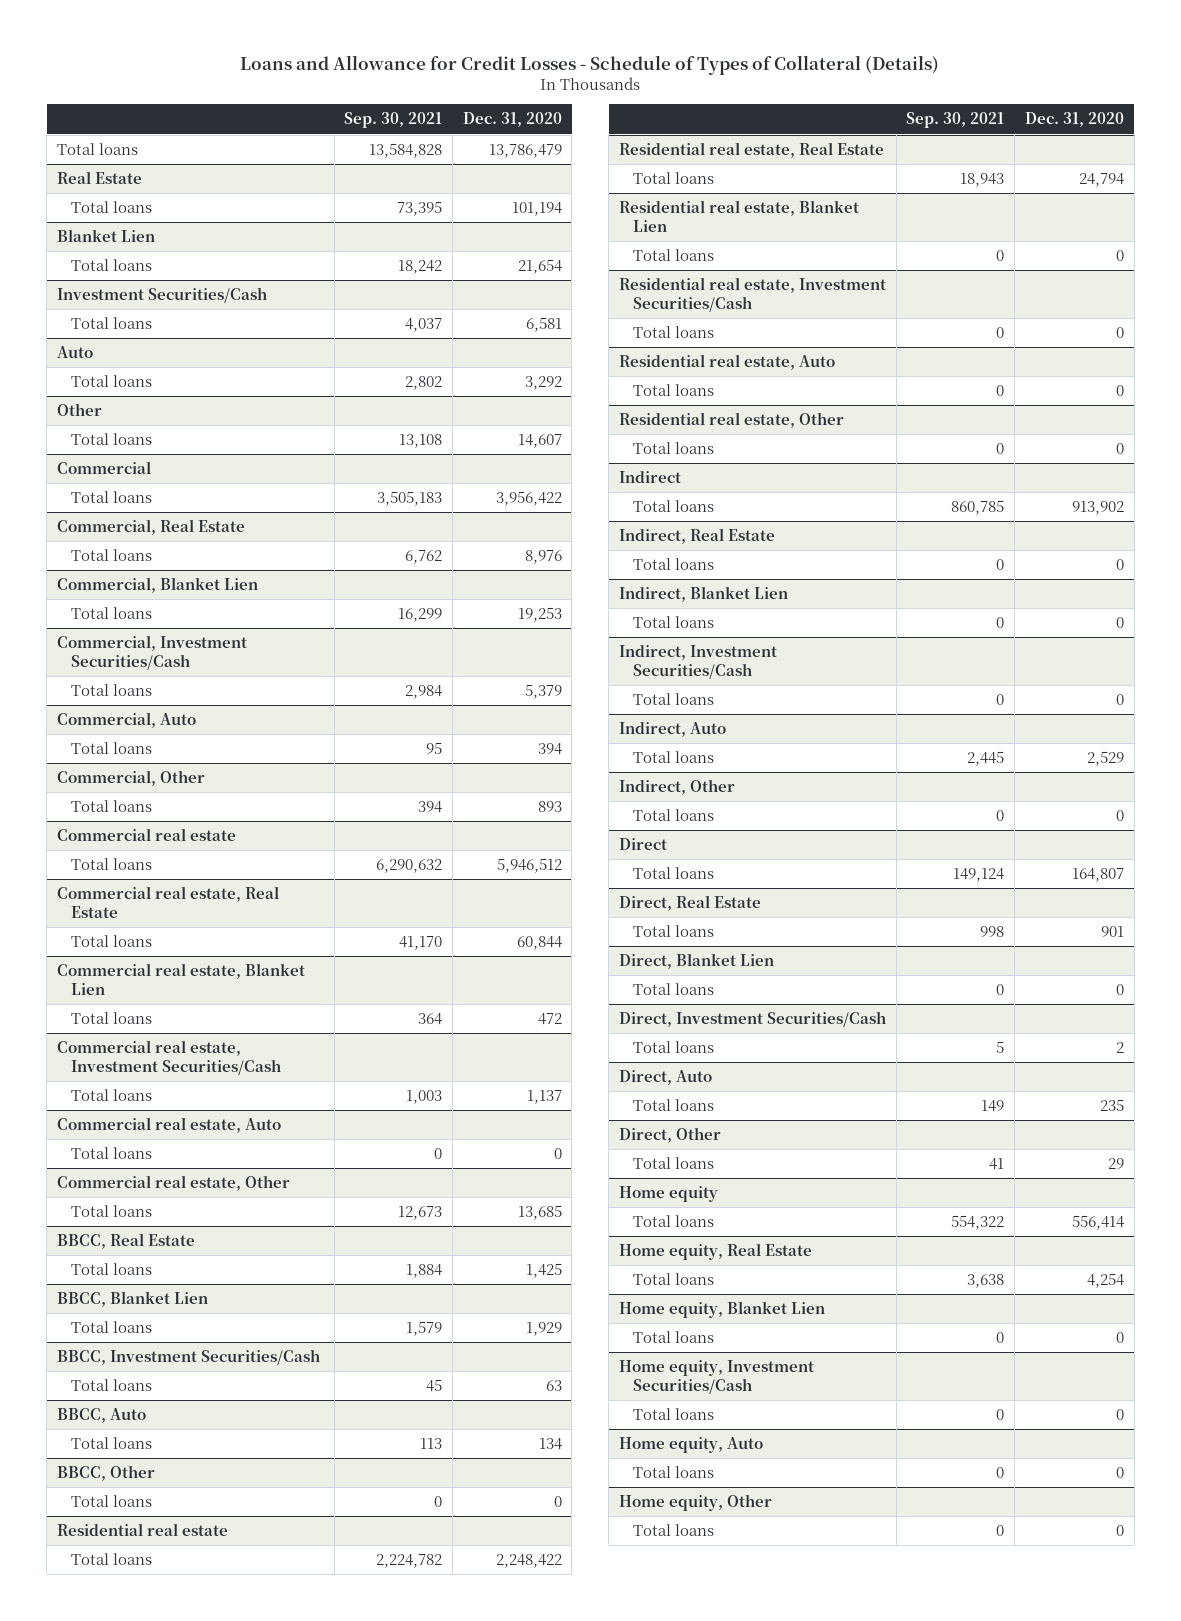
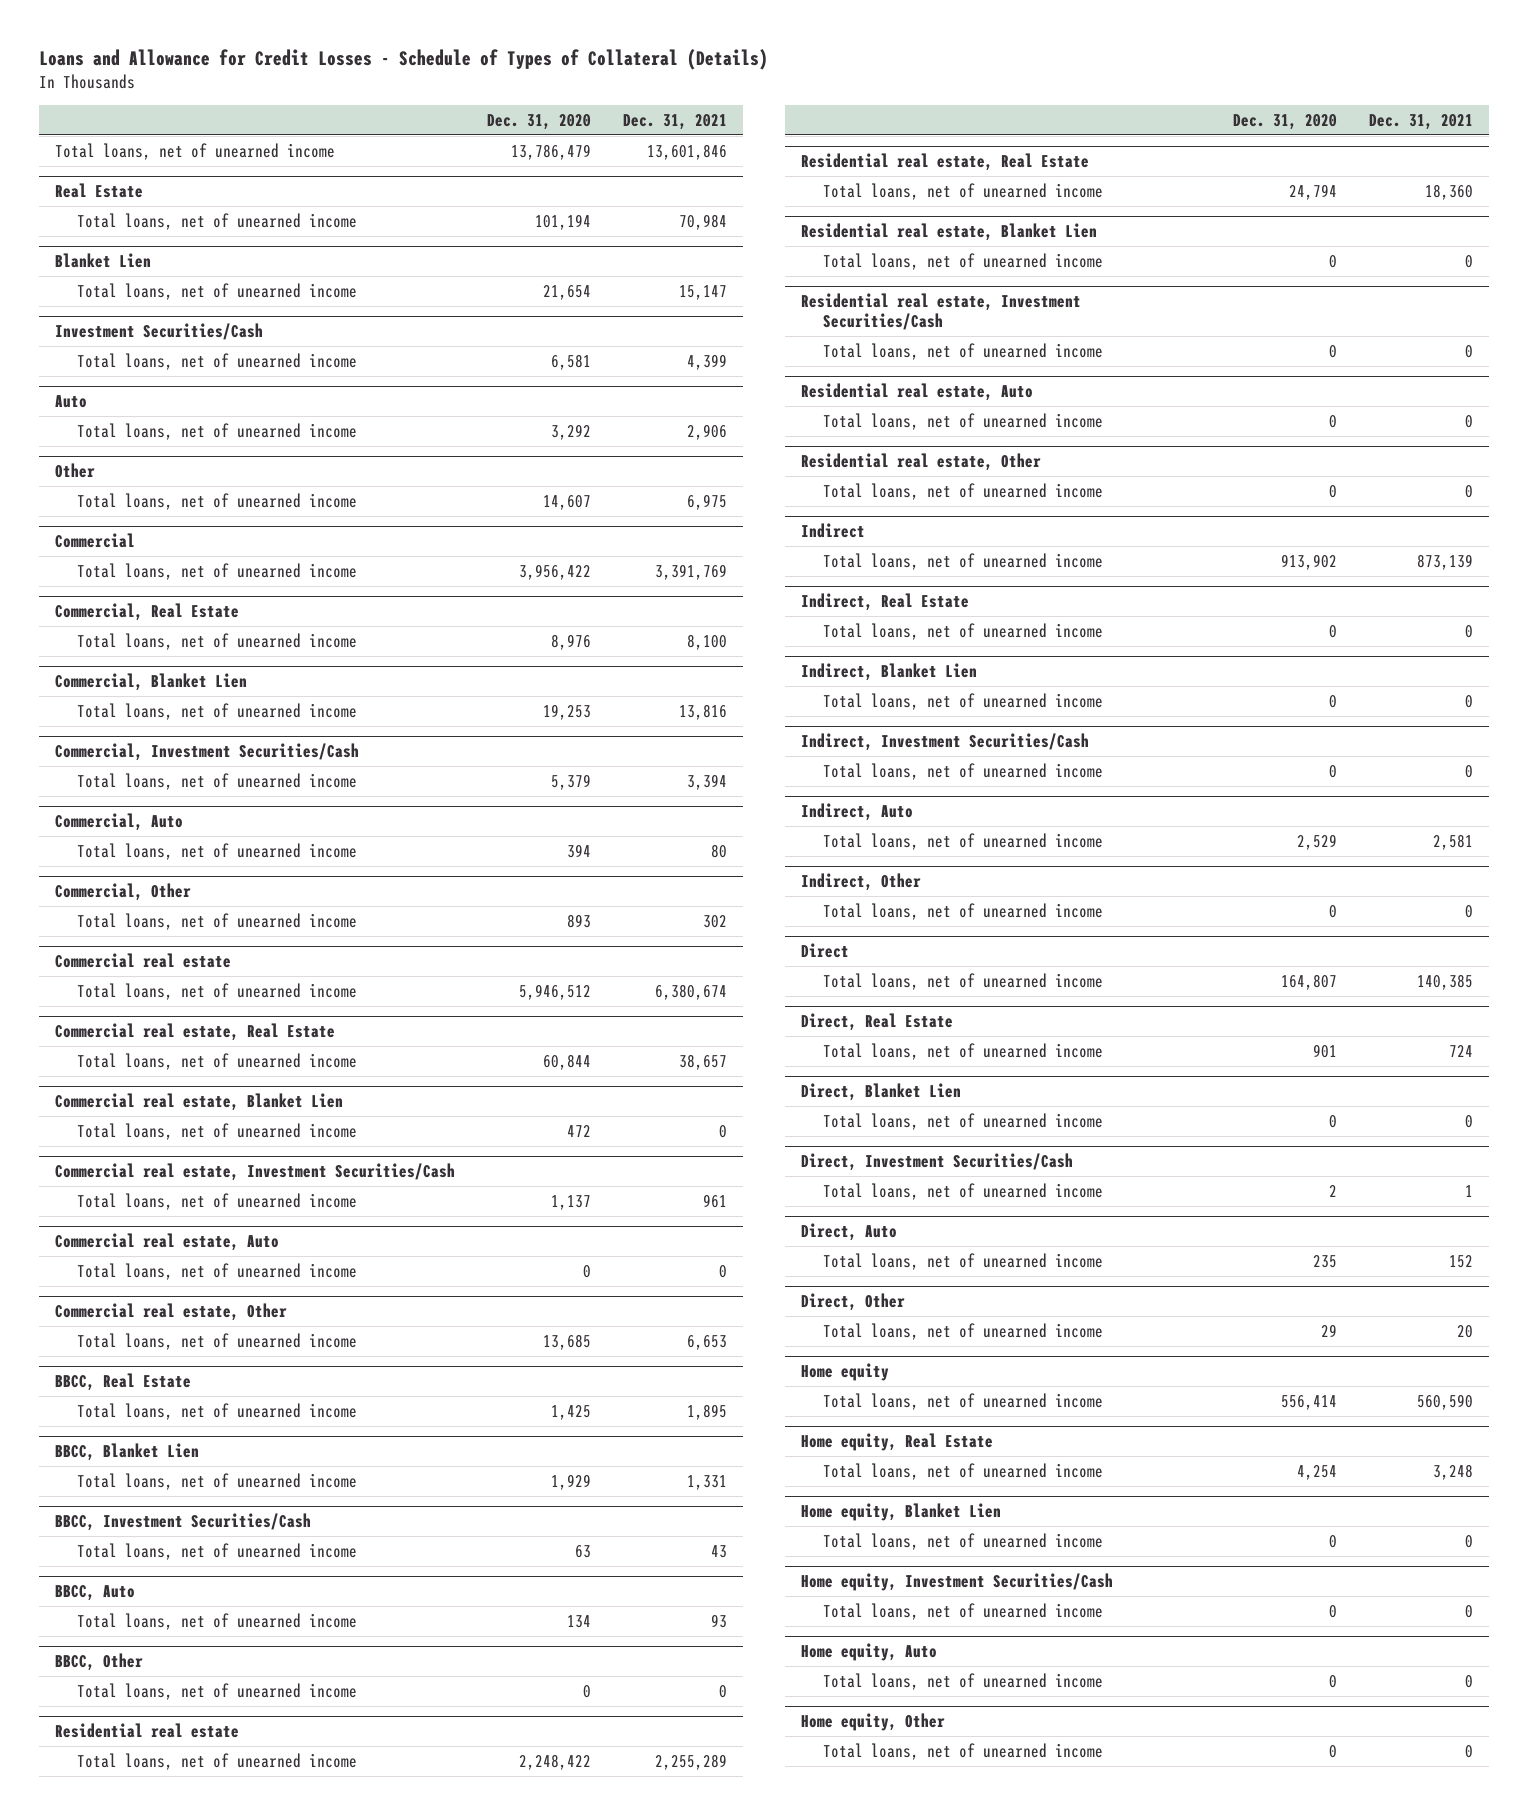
- | Sep. 30, 2021 | Dec. 31, 2020
+ | Dec. 31, 2020 | Dec. 31, 2021
- Total loans | 13,584,828 | 13,786,479
+ Total loans, net of unearned income | 13,786,479 | 13,601,846
@ Real Estate
- Total loans | 73,395 | 101,194
+ Total loans, net of unearned income | 101,194 | 70,984
@ Blanket Lien
- Total loans | 18,242 | 21,654
+ Total loans, net of unearned income | 21,654 | 15,147
@ Investment Securities/Cash
- Total loans | 4,037 | 6,581
+ Total loans, net of unearned income | 6,581 | 4,399
@ Auto
- Total loans | 2,802 | 3,292
+ Total loans, net of unearned income | 3,292 | 2,906
@ Other
- Total loans | 13,108 | 14,607
+ Total loans, net of unearned income | 14,607 | 6,975
@ Commercial
- Total loans | 3,505,183 | 3,956,422
+ Total loans, net of unearned income | 3,956,422 | 3,391,769
@ Commercial, Real Estate
- Total loans | 6,762 | 8,976
+ Total loans, net of unearned income | 8,976 | 8,100
@ Commercial, Blanket Lien
- Total loans | 16,299 | 19,253
+ Total loans, net of unearned income | 19,253 | 13,816
@ Commercial, Investment Securities/Cash
- Total loans | 2,984 | 5,379
+ Total loans, net of unearned income | 5,379 | 3,394
@ Commercial, Auto
- Total loans | 95 | 394
+ Total loans, net of unearned income | 394 | 80
@ Commercial, Other
- Total loans | 394 | 893
+ Total loans, net of unearned income | 893 | 302
@ Commercial real estate
- Total loans | 6,290,632 | 5,946,512
+ Total loans, net of unearned income | 5,946,512 | 6,380,674
@ Commercial real estate, Real Estate
- Total loans | 41,170 | 60,844
+ Total loans, net of unearned income | 60,844 | 38,657
@ Commercial real estate, Blanket Lien
- Total loans | 364 | 472
+ Total loans, net of unearned income | 472 | 0
@ Commercial real estate, Investment Securities/Cash
- Total loans | 1,003 | 1,137
+ Total loans, net of unearned income | 1,137 | 961
@ Commercial real estate, Auto
- Total loans | 0 | 0
+ Total loans, net of unearned income | 0 | 0
@ Commercial real estate, Other
- Total loans | 12,673 | 13,685
+ Total loans, net of unearned income | 13,685 | 6,653
@ BBCC, Real Estate
- Total loans | 1,884 | 1,425
+ Total loans, net of unearned income | 1,425 | 1,895
@ BBCC, Blanket Lien
- Total loans | 1,579 | 1,929
+ Total loans, net of unearned income | 1,929 | 1,331
@ BBCC, Investment Securities/Cash
- Total loans | 45 | 63
+ Total loans, net of unearned income | 63 | 43
@ BBCC, Auto
- Total loans | 113 | 134
+ Total loans, net of unearned income | 134 | 93
@ BBCC, Other
- Total loans | 0 | 0
+ Total loans, net of unearned income | 0 | 0
@ Residential real estate
- Total loans | 2,224,782 | 2,248,422
+ Total loans, net of unearned income | 2,248,422 | 2,255,289
@ Residential real estate, Real Estate
- Total loans | 18,943 | 24,794
+ Total loans, net of unearned income | 24,794 | 18,360
@ Residential real estate, Blanket Lien
- Total loans | 0 | 0
+ Total loans, net of unearned income | 0 | 0
@ Residential real estate, Investment Securities/Cash
- Total loans | 0 | 0
+ Total loans, net of unearned income | 0 | 0
@ Residential real estate, Auto
- Total loans | 0 | 0
+ Total loans, net of unearned income | 0 | 0
@ Residential real estate, Other
- Total loans | 0 | 0
+ Total loans, net of unearned income | 0 | 0
@ Indirect
- Total loans | 860,785 | 913,902
+ Total loans, net of unearned income | 913,902 | 873,139
@ Indirect, Real Estate
- Total loans | 0 | 0
+ Total loans, net of unearned income | 0 | 0
@ Indirect, Blanket Lien
- Total loans | 0 | 0
+ Total loans, net of unearned income | 0 | 0
@ Indirect, Investment Securities/Cash
- Total loans | 0 | 0
+ Total loans, net of unearned income | 0 | 0
@ Indirect, Auto
- Total loans | 2,445 | 2,529
+ Total loans, net of unearned income | 2,529 | 2,581
@ Indirect, Other
- Total loans | 0 | 0
+ Total loans, net of unearned income | 0 | 0
@ Direct
- Total loans | 149,124 | 164,807
+ Total loans, net of unearned income | 164,807 | 140,385
@ Direct, Real Estate
- Total loans | 998 | 901
+ Total loans, net of unearned income | 901 | 724
@ Direct, Blanket Lien
- Total loans | 0 | 0
+ Total loans, net of unearned income | 0 | 0
@ Direct, Investment Securities/Cash
- Total loans | 5 | 2
+ Total loans, net of unearned income | 2 | 1
@ Direct, Auto
- Total loans | 149 | 235
+ Total loans, net of unearned income | 235 | 152
@ Direct, Other
- Total loans | 41 | 29
+ Total loans, net of unearned income | 29 | 20
@ Home equity
- Total loans | 554,322 | 556,414
+ Total loans, net of unearned income | 556,414 | 560,590
@ Home equity, Real Estate
- Total loans | 3,638 | 4,254
+ Total loans, net of unearned income | 4,254 | 3,248
@ Home equity, Blanket Lien
- Total loans | 0 | 0
+ Total loans, net of unearned income | 0 | 0
@ Home equity, Investment Securities/Cash
- Total loans | 0 | 0
+ Total loans, net of unearned income | 0 | 0
@ Home equity, Auto
- Total loans | 0 | 0
+ Total loans, net of unearned income | 0 | 0
@ Home equity, Other
- Total loans | 0 | 0
+ Total loans, net of unearned income | 0 | 0

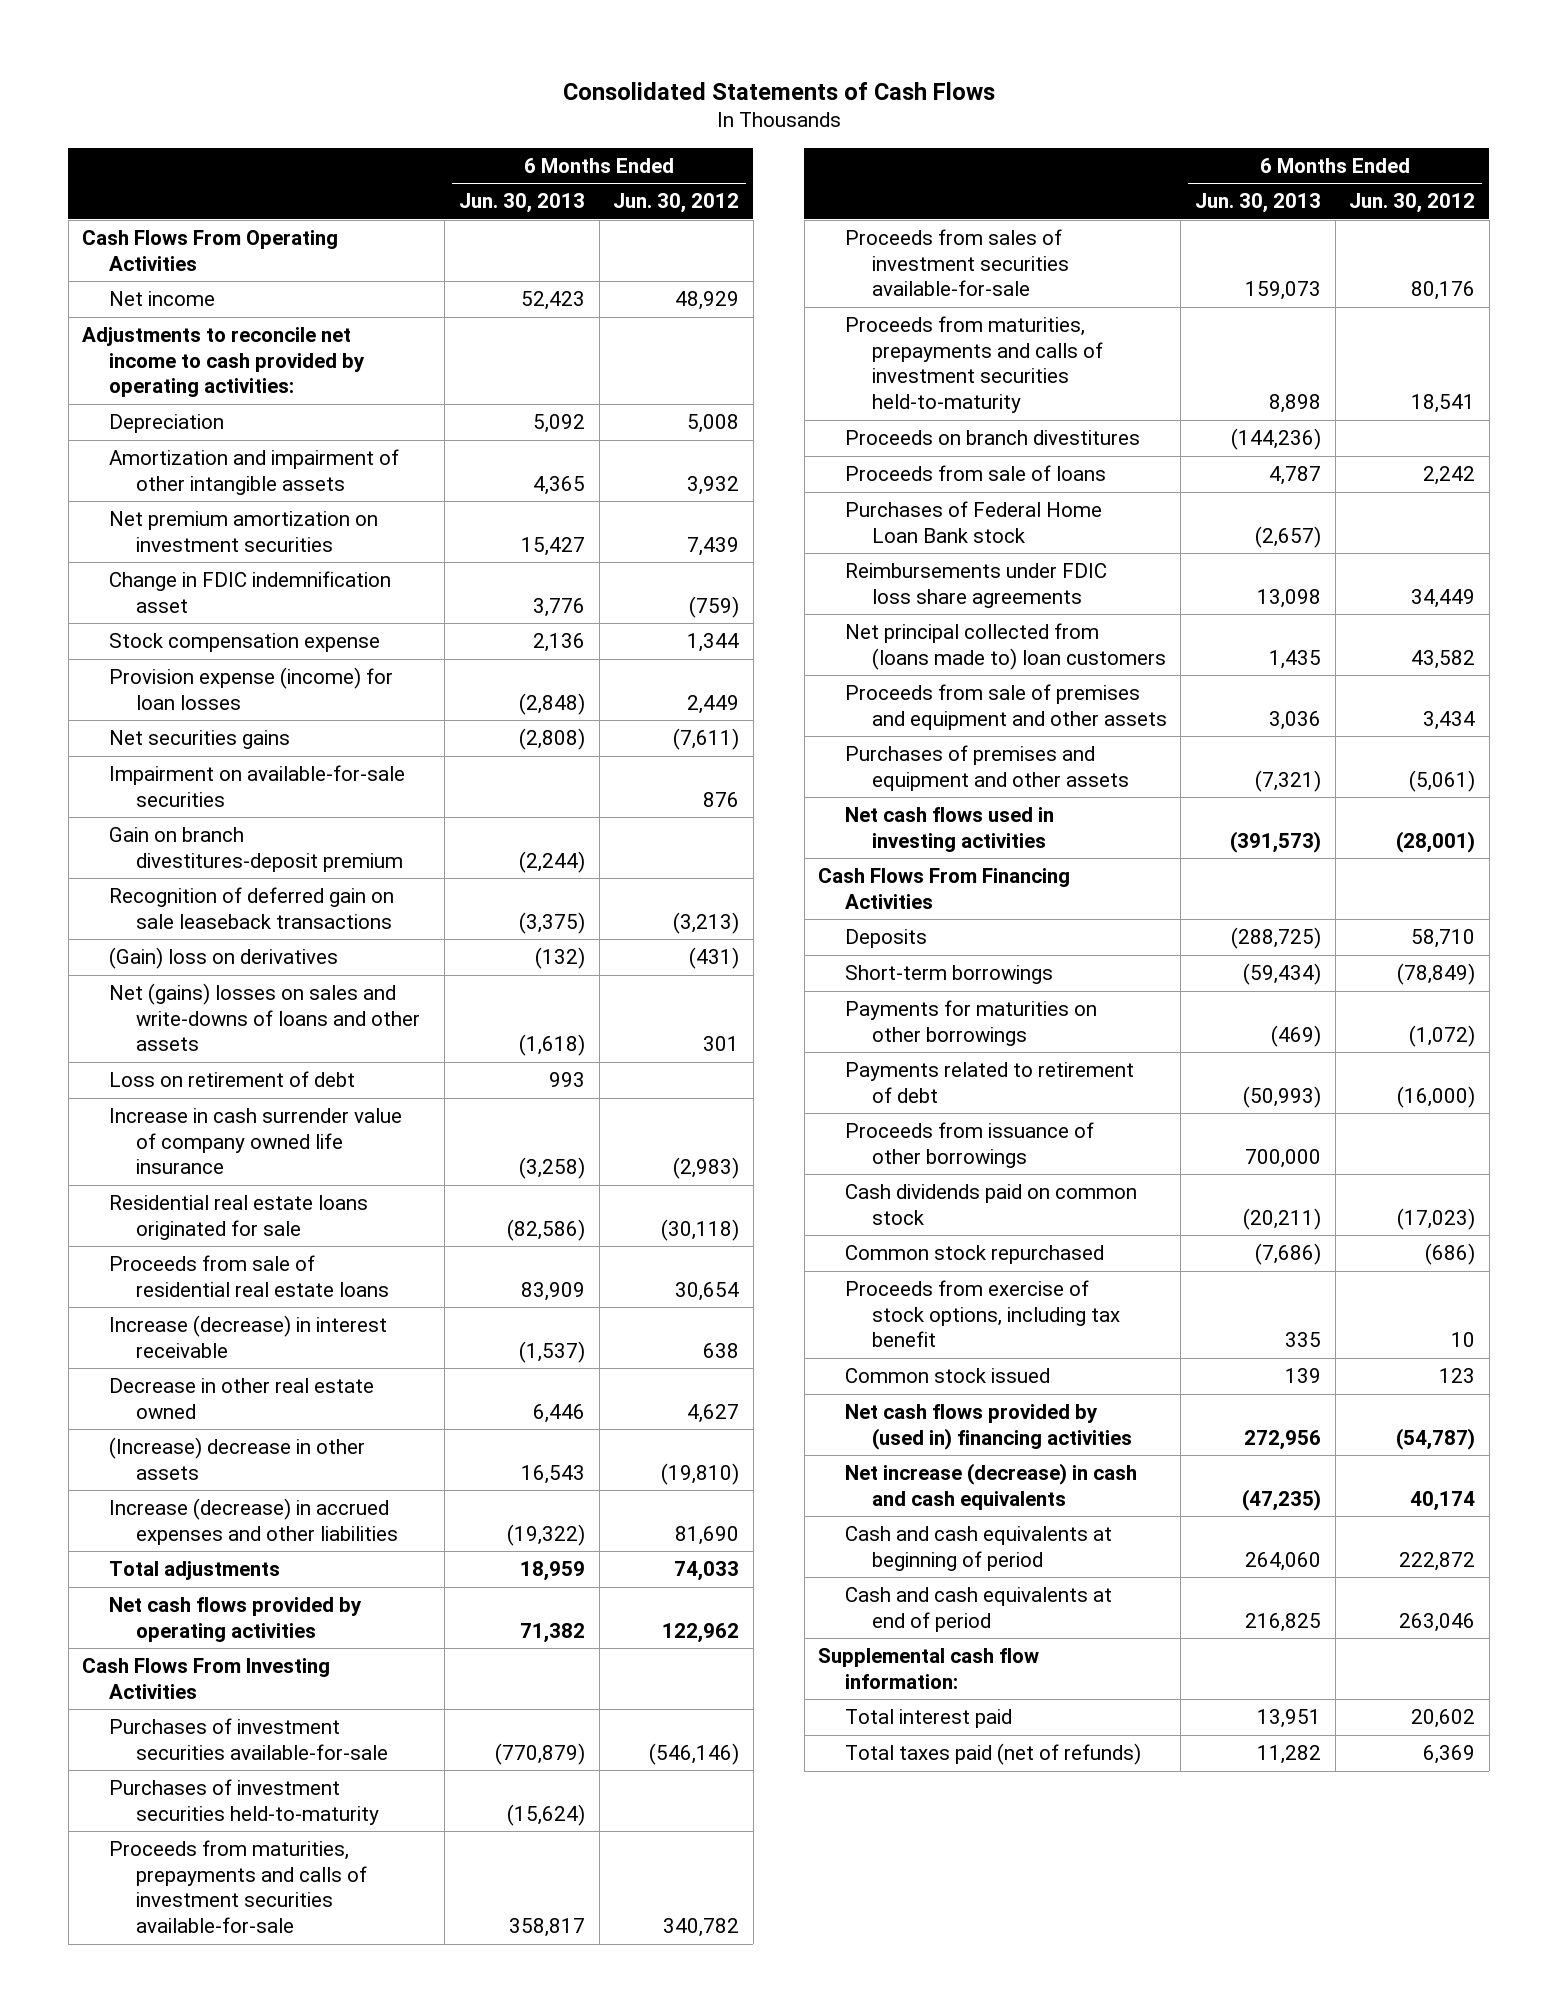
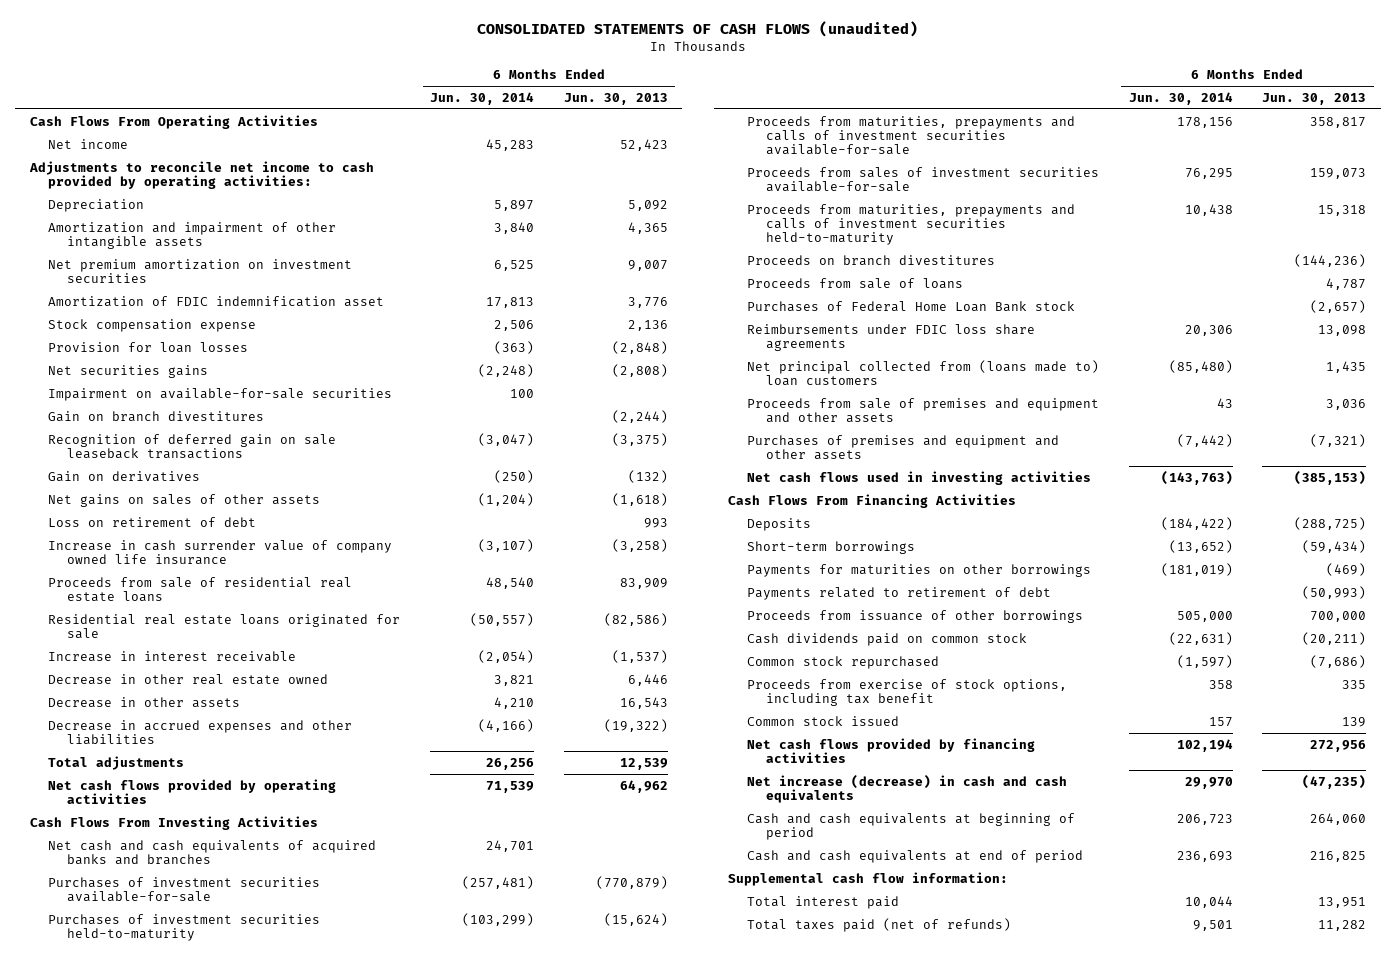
- Consolidated Statements of Cash Flows
+ CONSOLIDATED STATEMENTS OF CASH FLOWS (unaudited)
- | 6 Months Ended Jun. 30, 2013 | 6 Months Ended Jun. 30, 2012
+ | 6 Months Ended Jun. 30, 2014 | 6 Months Ended Jun. 30, 2013
- Net premium amortization on investment securities | 15,427 | 7,439
- Change in FDIC indemnification asset | 3,776 | (759)
+ Net premium amortization on investment securities | 6,525 | 9,007
+ Amortization of FDIC indemnification asset | 17,813 | 3,776
- Provision expense (income) for loan losses | (2,848) | 2,449
+ Provision for loan losses | (363) | (2,848)
- Gain on branch divestitures-deposit premium | (2,244) |
+ Gain on branch divestitures | | (2,244)
- (Gain) loss on derivatives | (132) | (431)
- Net (gains) losses on sales and write-downs of loans and other assets | (1,618) | 301
+ Gain on derivatives | (250) | (132)
+ Net gains on sales of other assets | (1,204) | (1,618)
- Increase (decrease) in interest receivable | (1,537) | 638
moved down: Residential real estate loans originated for sale | (50,557) | (82,586)
+ Increase in interest receivable | (2,054) | (1,537)
- (Increase) decrease in other assets | 16,543 | (19,810)
- Increase (decrease) in accrued expenses and other liabilities | (19,322) | 81,690
- Total adjustments | 18,959 | 74,033
- Net cash flows provided by operating activities | 71,382 | 122,962
+ Decrease in other assets | 4,210 | 16,543
+ Decrease in accrued expenses and other liabilities | (4,166) | (19,322)
+ Total adjustments | 26,256 | 12,539
+ Net cash flows provided by operating activities | 71,539 | 64,962
+ Net cash and cash equivalents of acquired banks and branches | 24,701 |
- Proceeds from maturities, prepayments and calls of investment securities held-to-maturity | 8,898 | 18,541
+ Proceeds from maturities, prepayments and calls of investment securities held-to-maturity | 10,438 | 15,318
- Net cash flows used in investing activities | (391,573) | (28,001)
+ Net cash flows used in investing activities | (143,763) | (385,153)
- Net cash flows provided by (used in) financing activities | 272,956 | (54,787)
+ Net cash flows provided by financing activities | 102,194 | 272,956

